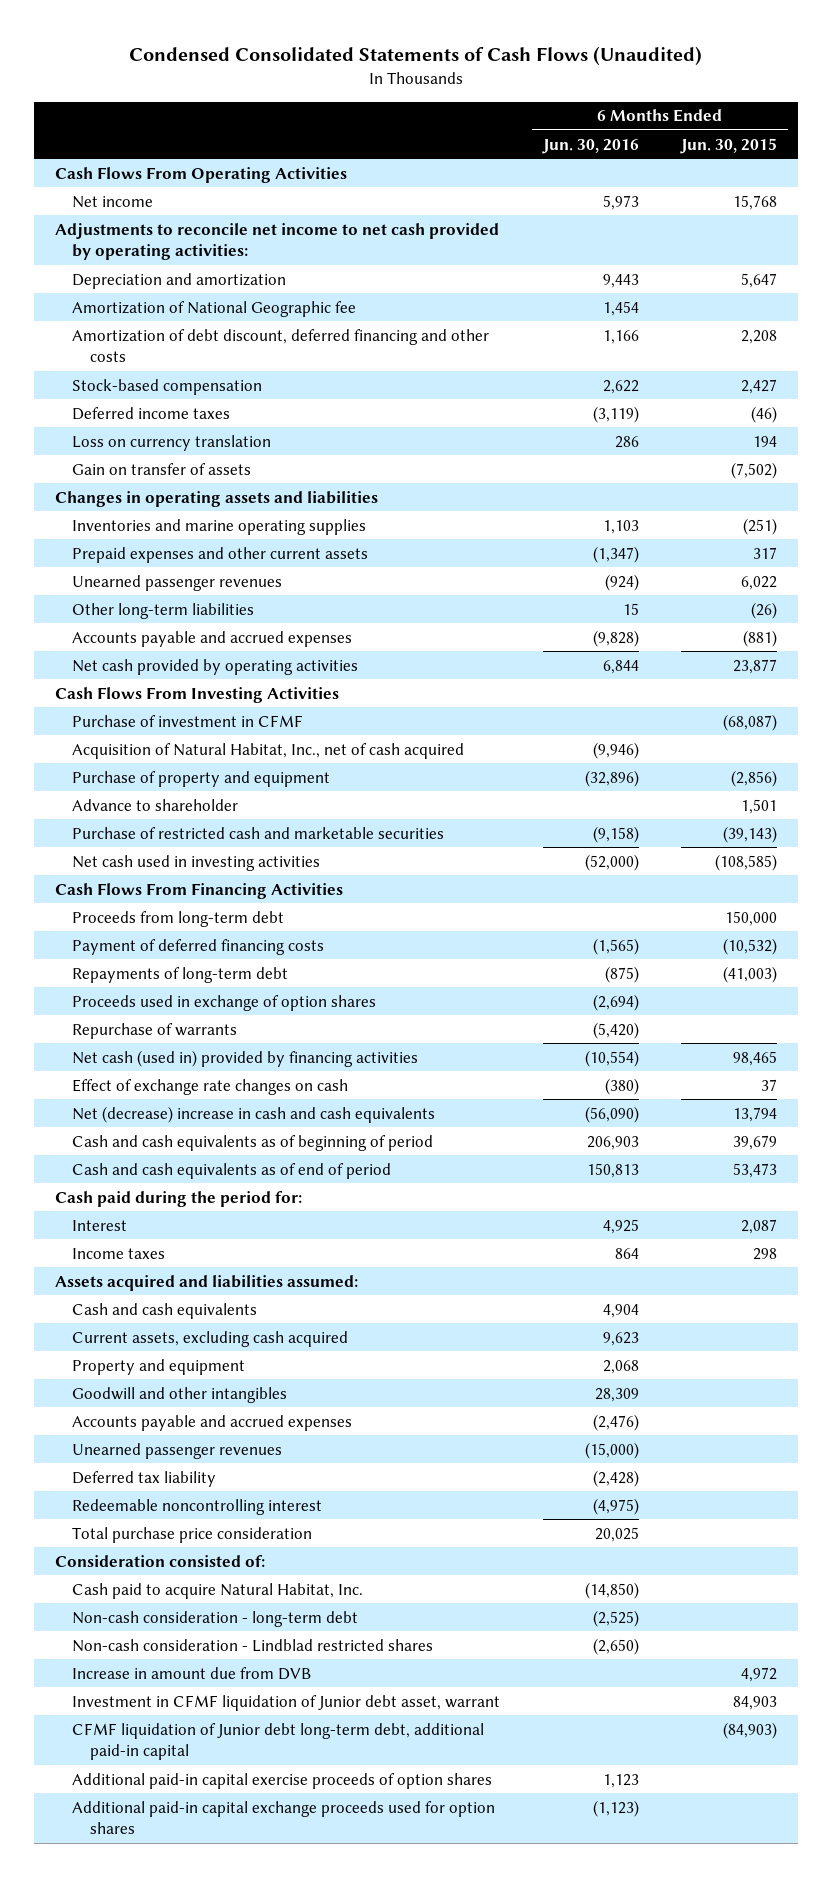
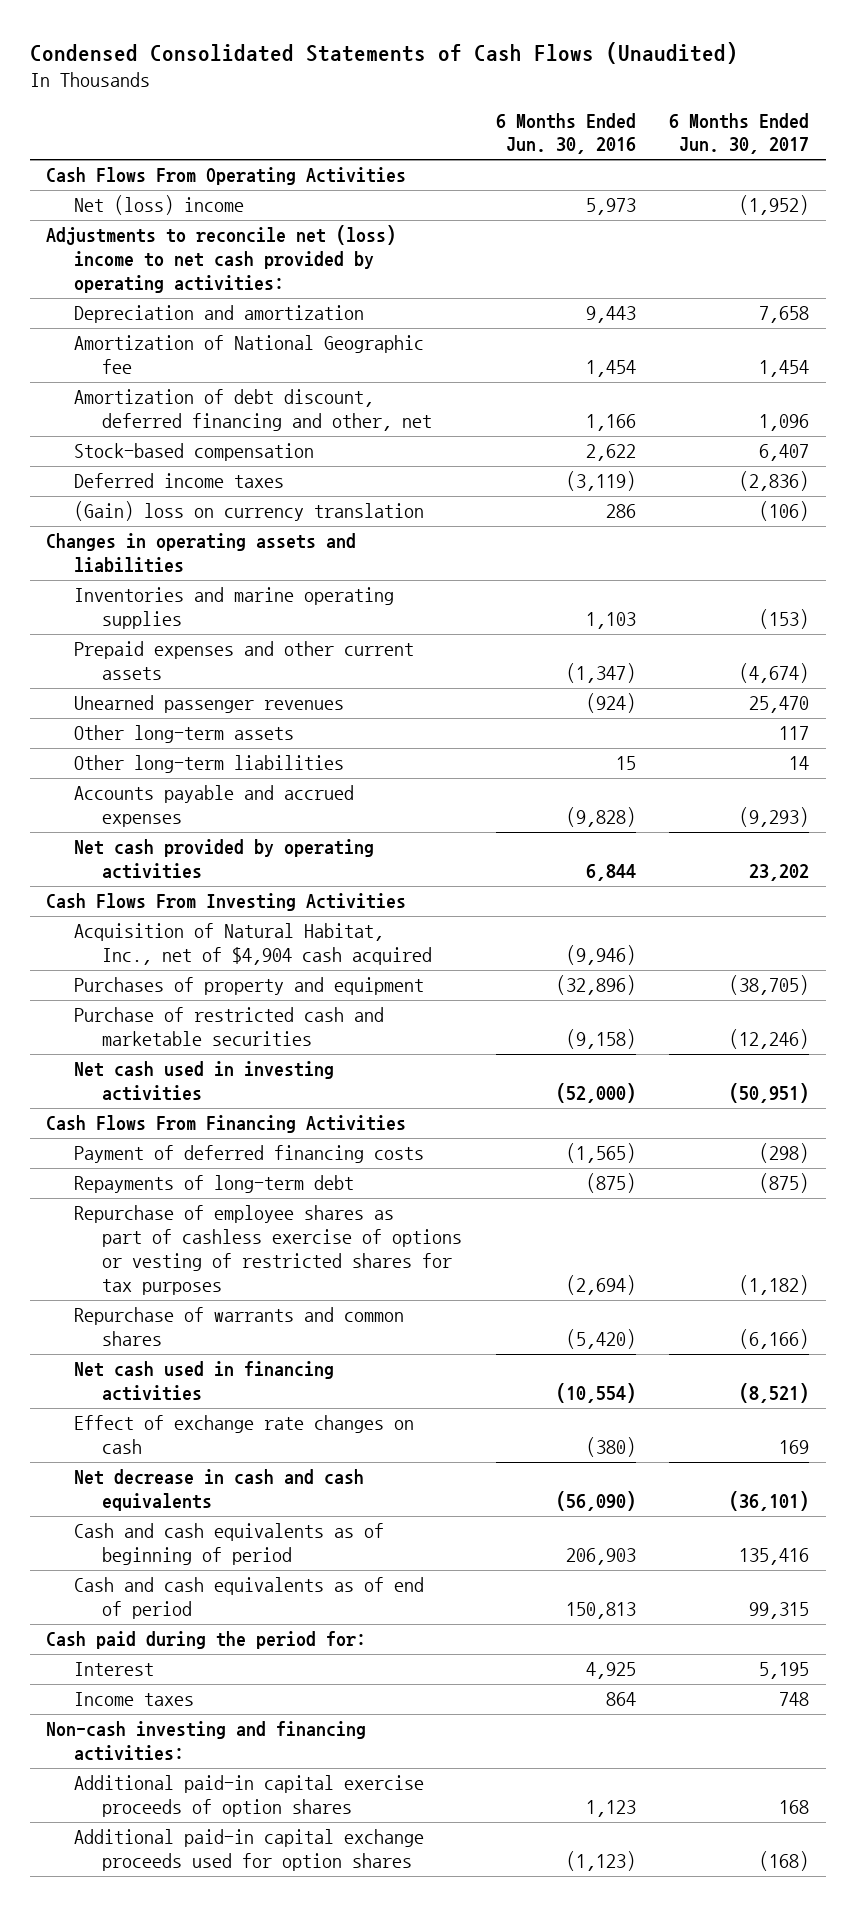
- | 6 Months Ended Jun. 30, 2016 | 6 Months Ended Jun. 30, 2015
+ | 6 Months Ended Jun. 30, 2016 | 6 Months Ended Jun. 30, 2017
- Net income | 5,973 | 15,768
- Adjustments to reconcile net income to net cash provided by operating activities:
+ Net (loss) income | 5,973 | (1,952)
+ Adjustments to reconcile net (loss) income to net cash provided by operating activities:
- Amortization of debt discount, deferred financing and other costs | 1,166 | 2,208
+ Amortization of debt discount, deferred financing and other, net | 1,166 | 1,096
- Loss on currency translation | 286 | 194
- Gain on transfer of assets | | (7,502)
+ (Gain) loss on currency translation | 286 | (106)
+ Other long-term assets | | 117
- Purchase of investment in CFMF | | (68,087)
- Acquisition of Natural Habitat, Inc., net of cash acquired | (9,946) |
- Purchase of property and equipment | (32,896) | (2,856)
- Advance to shareholder | | 1,501
+ Acquisition of Natural Habitat, Inc., net of $4,904 cash acquired | (9,946) |
+ Purchases of property and equipment | (32,896) | (38,705)
- Proceeds from long-term debt | | 150,000
- Proceeds used in exchange of option shares | (2,694) |
- Repurchase of warrants | (5,420) |
- Net cash (used in) provided by financing activities | (10,554) | 98,465
+ Repurchase of employee shares as part of cashless exercise of options or vesting of restricted shares for tax purposes | (2,694) | (1,182)
+ Repurchase of warrants and common shares | (5,420) | (6,166)
+ Net cash used in financing activities | (10,554) | (8,521)
- Net (decrease) increase in cash and cash equivalents | (56,090) | 13,794
+ Net decrease in cash and cash equivalents | (56,090) | (36,101)
- Assets acquired and liabilities assumed:
- Cash and cash equivalents | 4,904 |
- Current assets, excluding cash acquired | 9,623 |
- Property and equipment | 2,068 |
- Goodwill and other intangibles | 28,309 |
- Accounts payable and accrued expenses | (2,476) |
- Unearned passenger revenues | (15,000) |
- Deferred tax liability | (2,428) |
- Redeemable noncontrolling interest | (4,975) |
- Total purchase price consideration | 20,025 |
- Consideration consisted of:
- Cash paid to acquire Natural Habitat, Inc. | (14,850) |
- Non-cash consideration - long-term debt | (2,525) |
- Non-cash consideration - Lindblad restricted shares | (2,650) |
- Increase in amount due from DVB | | 4,972
- Investment in CFMF liquidation of Junior debt asset, warrant | | 84,903
- CFMF liquidation of Junior debt long-term debt, additional paid-in capital | | (84,903)
+ Non-cash investing and financing activities:

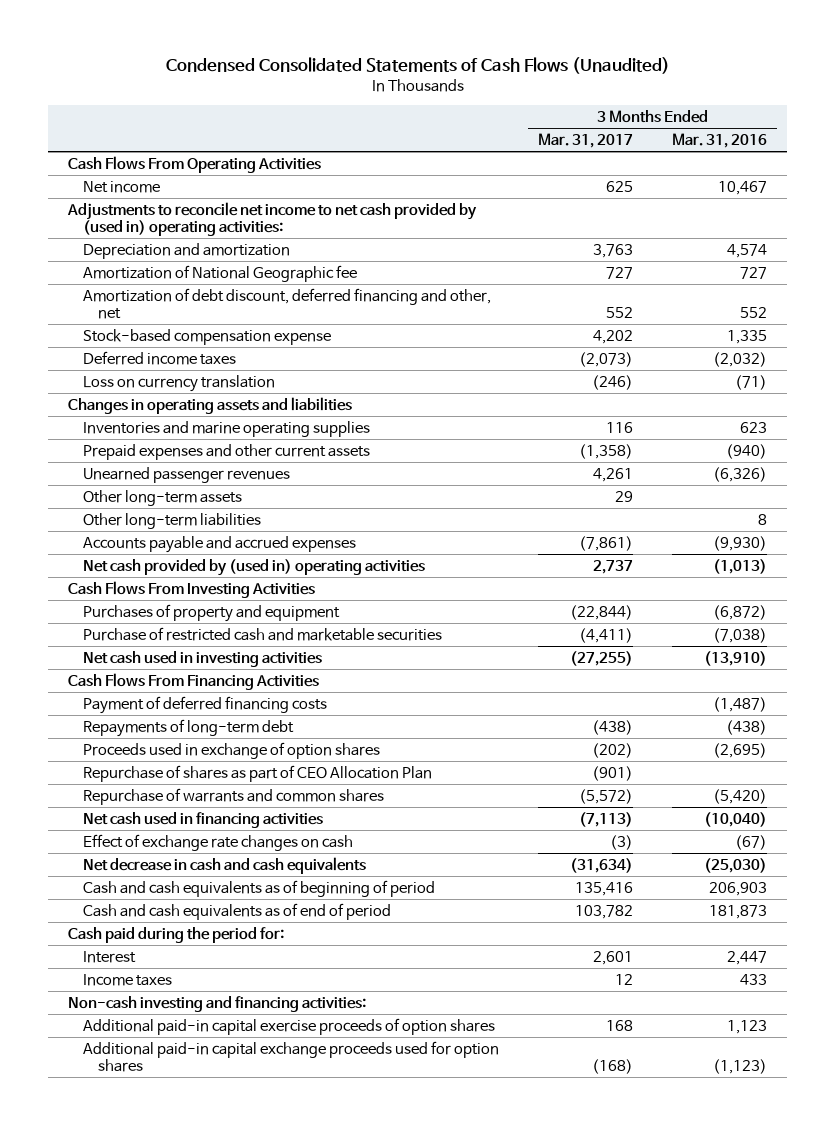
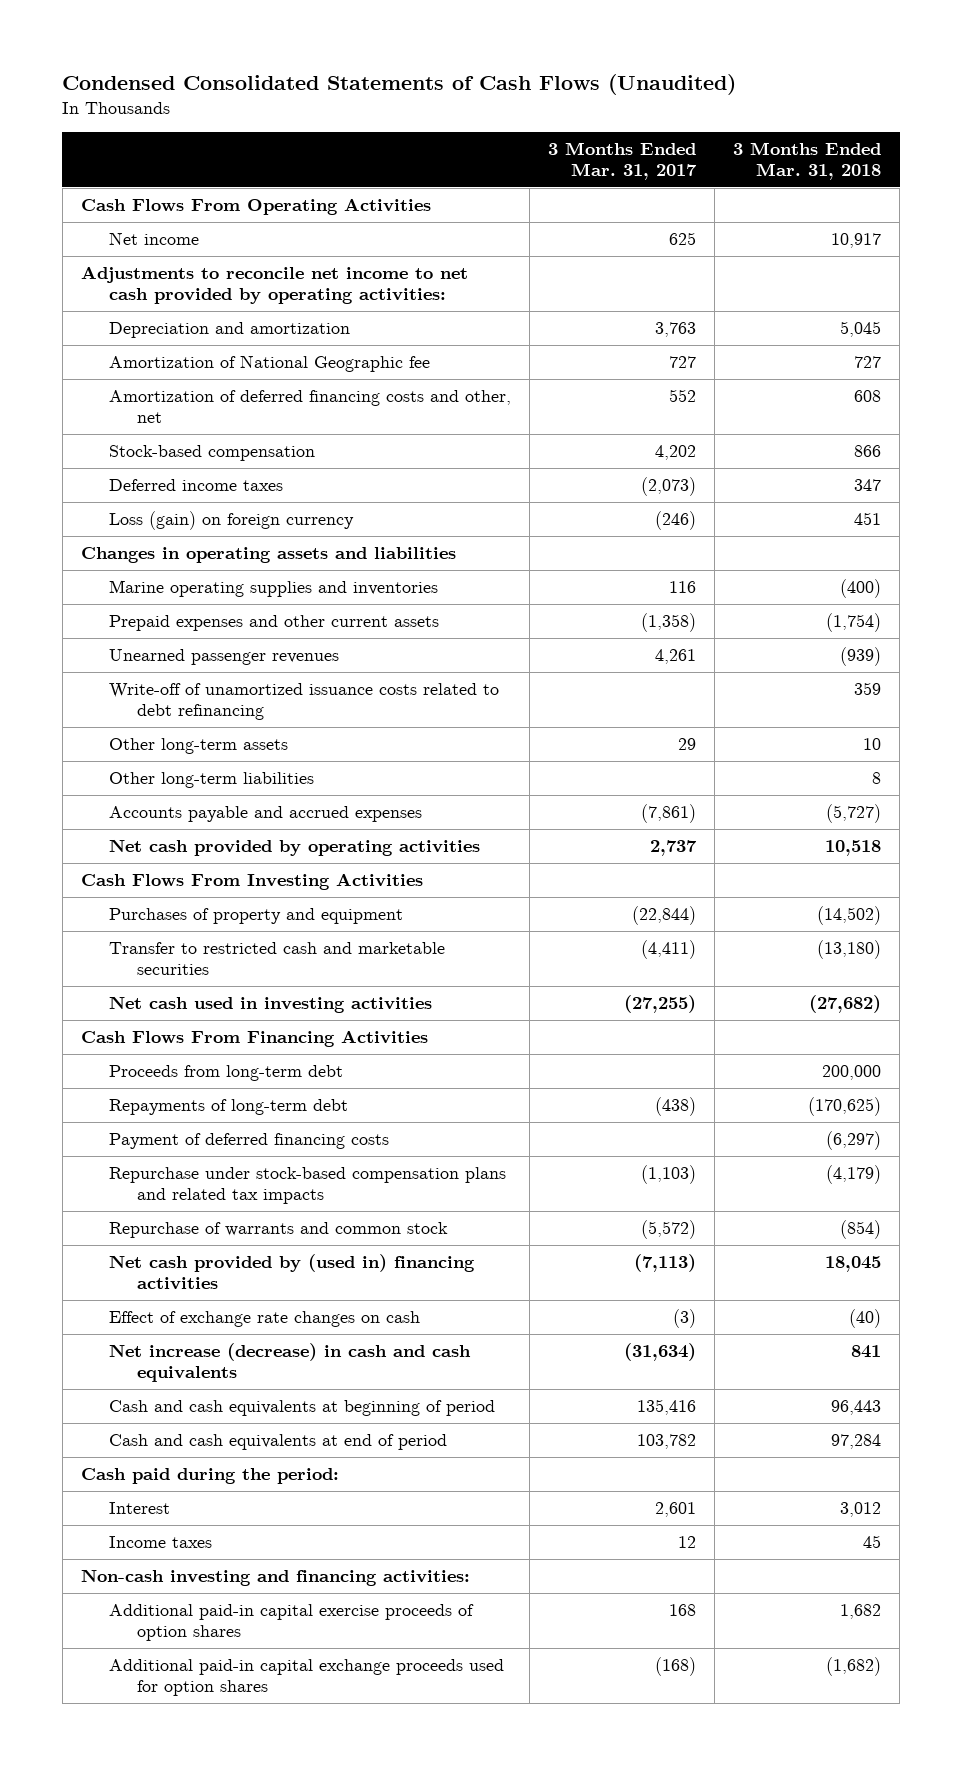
- | 3 Months Ended Mar. 31, 2017 | 3 Months Ended Mar. 31, 2016
+ | 3 Months Ended Mar. 31, 2017 | 3 Months Ended Mar. 31, 2018
- Adjustments to reconcile net income to net cash provided by (used in) operating activities:
+ Adjustments to reconcile net income to net cash provided by operating activities:
- Amortization of debt discount, deferred financing and other, net | 552 | 552
- Stock-based compensation expense | 4,202 | 1,335
+ Amortization of deferred financing costs and other, net | 552 | 608
+ Stock-based compensation | 4,202 | 866
- Loss on currency translation | (246) | (71)
+ Loss (gain) on foreign currency | (246) | 451
- Inventories and marine operating supplies | 116 | 623
+ Marine operating supplies and inventories | 116 | (400)
+ Write-off of unamortized issuance costs related to debt refinancing | | 359
- Net cash provided by (used in) operating activities | 2,737 | (1,013)
+ Net cash provided by operating activities | 2,737 | 10,518
- Purchase of restricted cash and marketable securities | (4,411) | (7,038)
+ Transfer to restricted cash and marketable securities | (4,411) | (13,180)
+ Proceeds from long-term debt | | 200,000
- Proceeds used in exchange of option shares | (202) | (2,695)
- Repurchase of shares as part of CEO Allocation Plan | (901) |
- Repurchase of warrants and common shares | (5,572) | (5,420)
- Net cash used in financing activities | (7,113) | (10,040)
moved down: Payment of deferred financing costs | | (6,297)
+ Repurchase under stock-based compensation plans and related tax impacts | (1,103) | (4,179)
+ Repurchase of warrants and common stock | (5,572) | (854)
+ Net cash provided by (used in) financing activities | (7,113) | 18,045
- Net decrease in cash and cash equivalents | (31,634) | (25,030)
- Cash and cash equivalents as of beginning of period | 135,416 | 206,903
- Cash and cash equivalents as of end of period | 103,782 | 181,873
- Cash paid during the period for:
+ Net increase (decrease) in cash and cash equivalents | (31,634) | 841
+ Cash and cash equivalents at beginning of period | 135,416 | 96,443
+ Cash and cash equivalents at end of period | 103,782 | 97,284
+ Cash paid during the period:

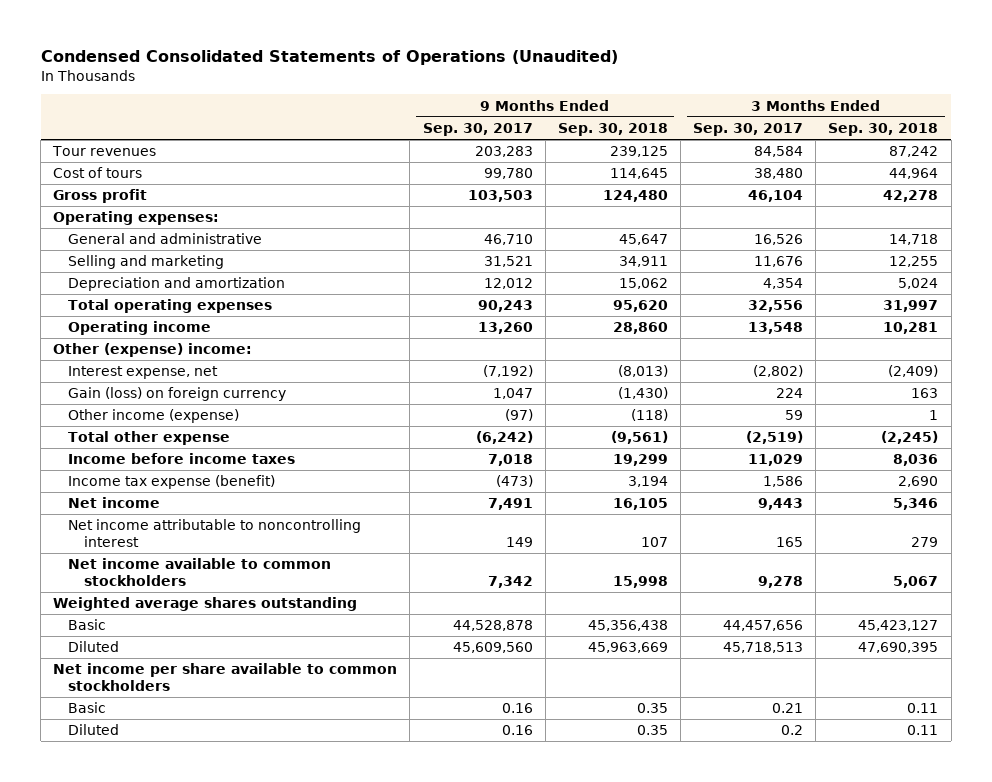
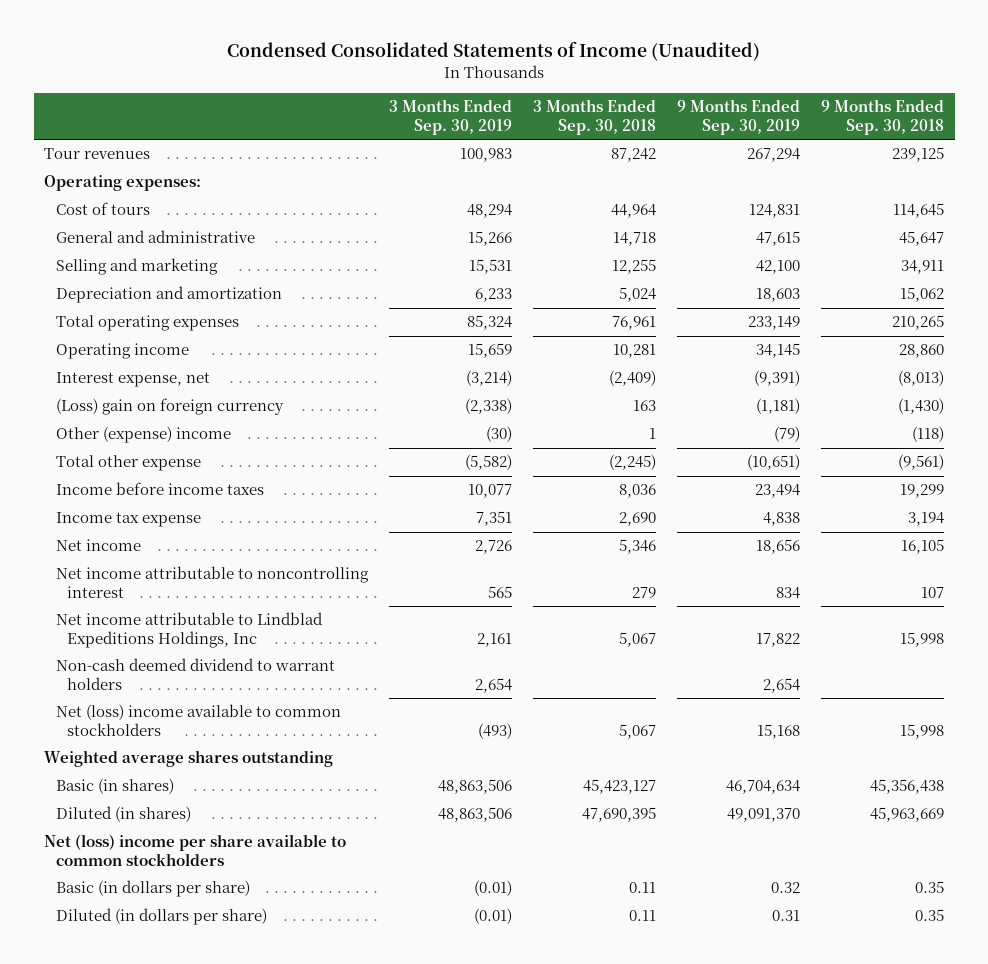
- Condensed Consolidated Statements of Operations (Unaudited)
+ Condensed Consolidated Statements of Income (Unaudited)
- | 9 Months Ended Sep. 30, 2017 | 9 Months Ended Sep. 30, 2018 | 3 Months Ended Sep. 30, 2017 | 3 Months Ended Sep. 30, 2018
+ | 3 Months Ended Sep. 30, 2019 | 3 Months Ended Sep. 30, 2018 | 9 Months Ended Sep. 30, 2019 | 9 Months Ended Sep. 30, 2018
- Gross profit | 103,503 | 124,480 | 46,104 | 42,278
moved down: Cost of tours | 48,294 | 44,964 | 124,831 | 114,645
- Total operating expenses | 90,243 | 95,620 | 32,556 | 31,997
+ Total operating expenses | 85,324 | 76,961 | 233,149 | 210,265
- Other (expense) income:
- Gain (loss) on foreign currency | 1,047 | (1,430) | 224 | 163
- Other income (expense) | (97) | (118) | 59 | 1
+ (Loss) gain on foreign currency | (2,338) | 163 | (1,181) | (1,430)
+ Other (expense) income | (30) | 1 | (79) | (118)
- Income tax expense (benefit) | (473) | 3,194 | 1,586 | 2,690
+ Income tax expense | 7,351 | 2,690 | 4,838 | 3,194
- Net income available to common stockholders | 7,342 | 15,998 | 9,278 | 5,067
+ Net income attributable to Lindblad Expeditions Holdings, Inc | 2,161 | 5,067 | 17,822 | 15,998
+ Non-cash deemed dividend to warrant holders | 2,654 | | 2,654 |
+ Net (loss) income available to common stockholders | (493) | 5,067 | 15,168 | 15,998
- Basic | 44,528,878 | 45,356,438 | 44,457,656 | 45,423,127
- Diluted | 45,609,560 | 45,963,669 | 45,718,513 | 47,690,395
- Net income per share available to common stockholders
- Basic | 0.16 | 0.35 | 0.21 | 0.11
- Diluted | 0.16 | 0.35 | 0.2 | 0.11
+ Basic (in shares) | 48,863,506 | 45,423,127 | 46,704,634 | 45,356,438
+ Diluted (in shares) | 48,863,506 | 47,690,395 | 49,091,370 | 45,963,669
+ Net (loss) income per share available to common stockholders
+ Basic (in dollars per share) | (0.01) | 0.11 | 0.32 | 0.35
+ Diluted (in dollars per share) | (0.01) | 0.11 | 0.31 | 0.35

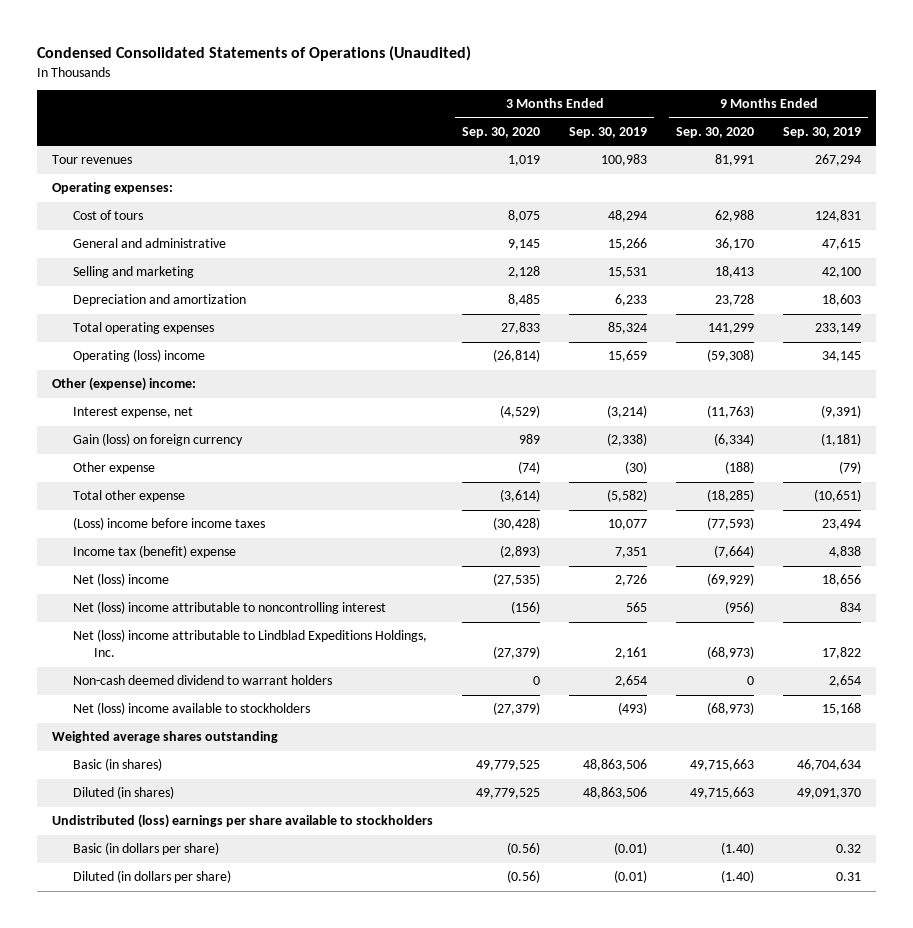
- Condensed Consolidated Statements of Income (Unaudited)
+ Condensed Consolidated Statements of Operations (Unaudited)
- | 3 Months Ended Sep. 30, 2019 | 3 Months Ended Sep. 30, 2018 | 9 Months Ended Sep. 30, 2019 | 9 Months Ended Sep. 30, 2018
+ | 3 Months Ended Sep. 30, 2020 | 3 Months Ended Sep. 30, 2019 | 9 Months Ended Sep. 30, 2020 | 9 Months Ended Sep. 30, 2019
- Operating income | 15,659 | 10,281 | 34,145 | 28,860
+ Operating (loss) income | (26,814) | 15,659 | (59,308) | 34,145
+ Other (expense) income:
- (Loss) gain on foreign currency | (2,338) | 163 | (1,181) | (1,430)
- Other (expense) income | (30) | 1 | (79) | (118)
+ Gain (loss) on foreign currency | 989 | (2,338) | (6,334) | (1,181)
+ Other expense | (74) | (30) | (188) | (79)
- Income before income taxes | 10,077 | 8,036 | 23,494 | 19,299
- Income tax expense | 7,351 | 2,690 | 4,838 | 3,194
- Net income | 2,726 | 5,346 | 18,656 | 16,105
- Net income attributable to noncontrolling interest | 565 | 279 | 834 | 107
- Net income attributable to Lindblad Expeditions Holdings, Inc | 2,161 | 5,067 | 17,822 | 15,998
+ (Loss) income before income taxes | (30,428) | 10,077 | (77,593) | 23,494
+ Income tax (benefit) expense | (2,893) | 7,351 | (7,664) | 4,838
+ Net (loss) income | (27,535) | 2,726 | (69,929) | 18,656
+ Net (loss) income attributable to noncontrolling interest | (156) | 565 | (956) | 834
+ Net (loss) income attributable to Lindblad Expeditions Holdings, Inc. | (27,379) | 2,161 | (68,973) | 17,822
- Net (loss) income available to common stockholders | (493) | 5,067 | 15,168 | 15,998
+ Net (loss) income available to stockholders | (27,379) | (493) | (68,973) | 15,168
- Net (loss) income per share available to common stockholders
+ Undistributed (loss) earnings per share available to stockholders

